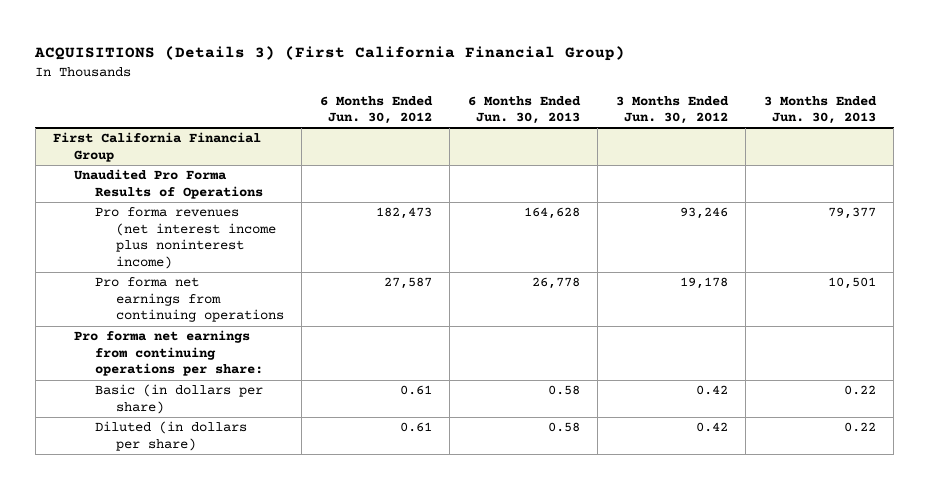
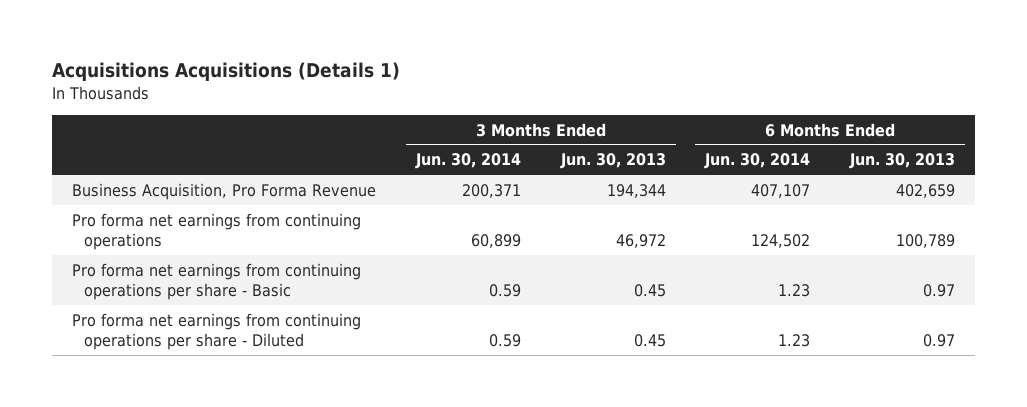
- ACQUISITIONS (Details 3) (First California Financial Group)
+ Acquisitions Acquisitions (Details 1)
- | 6 Months Ended Jun. 30, 2012 | 6 Months Ended Jun. 30, 2013 | 3 Months Ended Jun. 30, 2012 | 3 Months Ended Jun. 30, 2013
+ | 3 Months Ended Jun. 30, 2014 | 3 Months Ended Jun. 30, 2013 | 6 Months Ended Jun. 30, 2014 | 6 Months Ended Jun. 30, 2013
- First California Financial Group
- Unaudited Pro Forma Results of Operations
- Pro forma revenues (net interest income plus noninterest income) | 182,473 | 164,628 | 93,246 | 79,377
- Pro forma net earnings from continuing operations | 27,587 | 26,778 | 19,178 | 10,501
- Pro forma net earnings from continuing operations per share:
- Basic (in dollars per share) | 0.61 | 0.58 | 0.42 | 0.22
- Diluted (in dollars per share) | 0.61 | 0.58 | 0.42 | 0.22
+ Business Acquisition, Pro Forma Revenue | 200,371 | 194,344 | 407,107 | 402,659
+ Pro forma net earnings from continuing operations | 60,899 | 46,972 | 124,502 | 100,789
+ Pro forma net earnings from continuing operations per share - Basic | 0.59 | 0.45 | 1.23 | 0.97
+ Pro forma net earnings from continuing operations per share - Diluted | 0.59 | 0.45 | 1.23 | 0.97

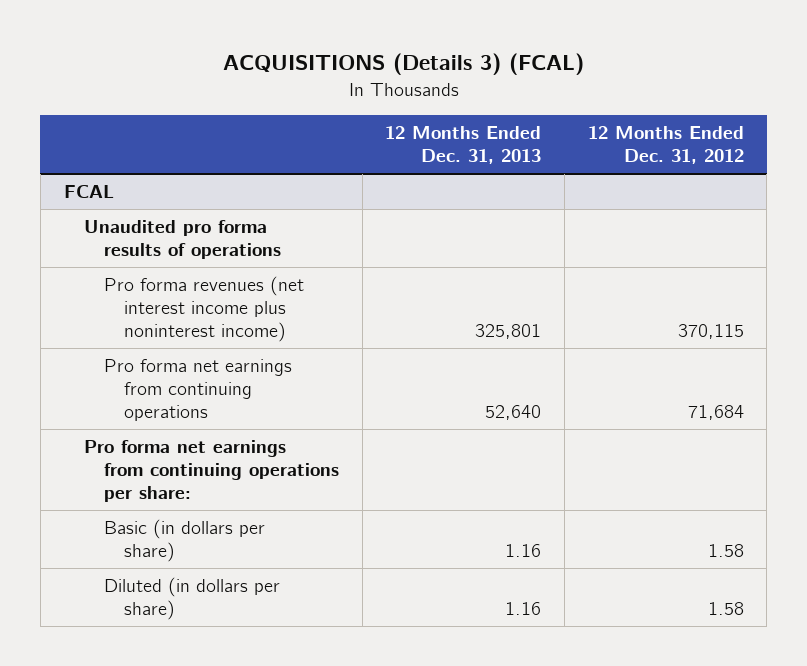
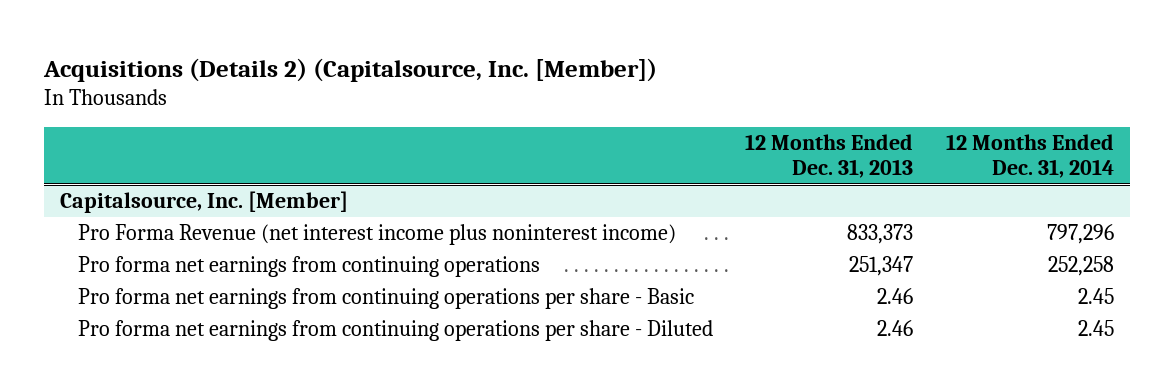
- ACQUISITIONS (Details 3) (FCAL)
+ Acquisitions (Details 2) (Capitalsource, Inc. [Member])
- | 12 Months Ended Dec. 31, 2013 | 12 Months Ended Dec. 31, 2012
+ | 12 Months Ended Dec. 31, 2013 | 12 Months Ended Dec. 31, 2014
- FCAL
- Unaudited pro forma results of operations
- Pro forma revenues (net interest income plus noninterest income) | 325,801 | 370,115
- Pro forma net earnings from continuing operations | 52,640 | 71,684
- Pro forma net earnings from continuing operations per share:
- Basic (in dollars per share) | 1.16 | 1.58
- Diluted (in dollars per share) | 1.16 | 1.58
+ Capitalsource, Inc. [Member]
+ Pro Forma Revenue (net interest income plus noninterest income) | 833,373 | 797,296
+ Pro forma net earnings from continuing operations | 251,347 | 252,258
+ Pro forma net earnings from continuing operations per share - Basic | 2.46 | 2.45
+ Pro forma net earnings from continuing operations per share - Diluted | 2.46 | 2.45

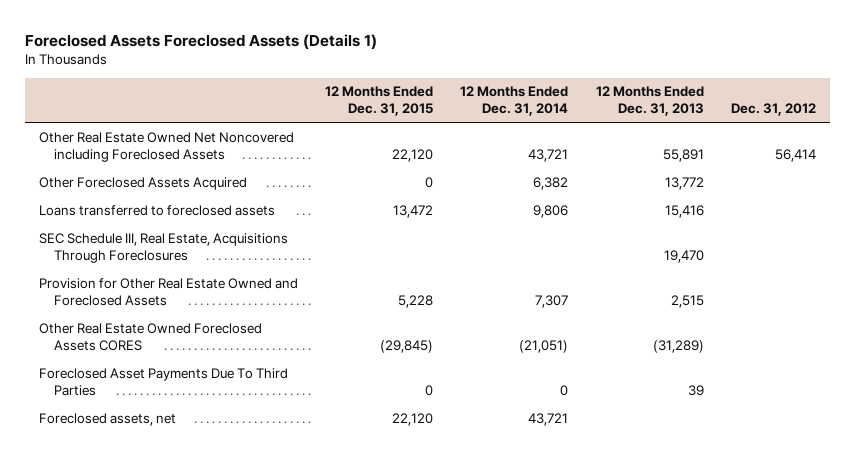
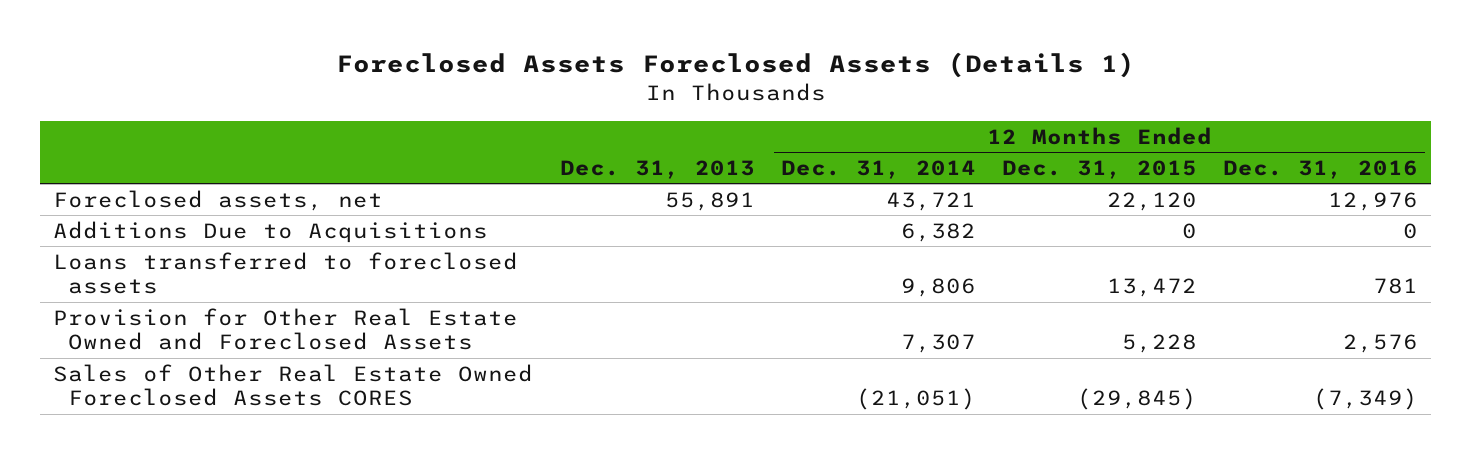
- | 12 Months Ended Dec. 31, 2015 | 12 Months Ended Dec. 31, 2014 | 12 Months Ended Dec. 31, 2013 | Dec. 31, 2012
+ | Dec. 31, 2013 | 12 Months Ended Dec. 31, 2014 | 12 Months Ended Dec. 31, 2015 | 12 Months Ended Dec. 31, 2016
- Other Real Estate Owned Net Noncovered including Foreclosed Assets | 22,120 | 43,721 | 55,891 | 56,414
- Other Foreclosed Assets Acquired | 0 | 6,382 | 13,772 |
moved up: Foreclosed assets, net | 55,891 | 43,721 | 22,120 | 12,976
+ Additions Due to Acquisitions | | 6,382 | 0 | 0
- SEC Schedule III, Real Estate, Acquisitions Through Foreclosures | | | 19,470 |
- Other Real Estate Owned Foreclosed Assets CORES | (29,845) | (21,051) | (31,289) |
- Foreclosed Asset Payments Due To Third Parties | 0 | 0 | 39 |
+ Sales of Other Real Estate Owned Foreclosed Assets CORES | | (21,051) | (29,845) | (7,349)

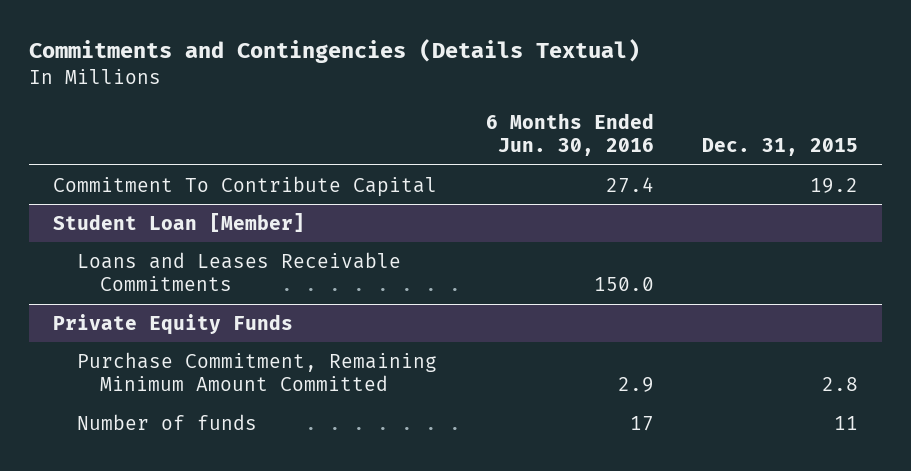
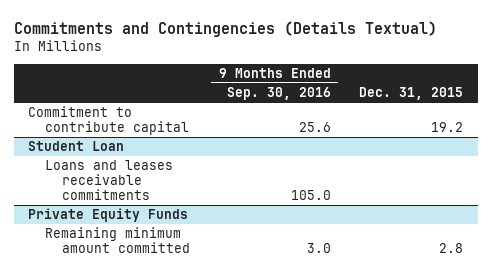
- | 6 Months Ended Jun. 30, 2016 | Dec. 31, 2015
+ | 9 Months Ended Sep. 30, 2016 | Dec. 31, 2015
- Commitment To Contribute Capital | 27.4 | 19.2
- Student Loan [Member]
- Loans and Leases Receivable Commitments | 150.0 |
+ Commitment to contribute capital | 25.6 | 19.2
+ Student Loan
+ Loans and leases receivable commitments | 105.0 |
@ Private Equity Funds
- Purchase Commitment, Remaining Minimum Amount Committed | 2.9 | 2.8
- Number of funds | 17 | 11
+ Remaining minimum amount committed | 3.0 | 2.8

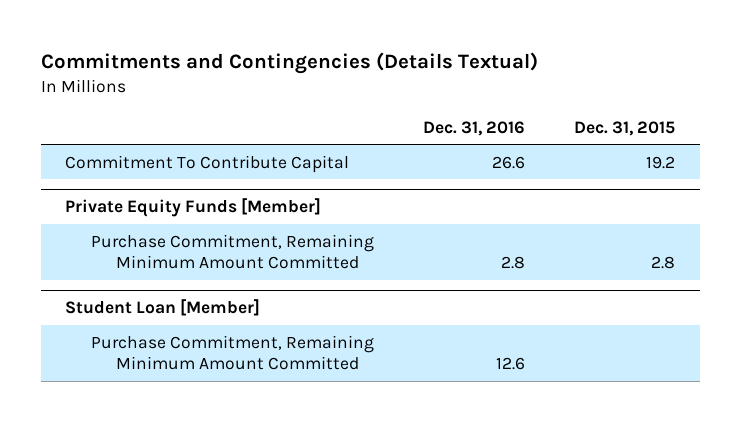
- | 9 Months Ended Sep. 30, 2016 | Dec. 31, 2015
+ | Dec. 31, 2016 | Dec. 31, 2015
- Commitment to contribute capital | 25.6 | 19.2
- Student Loan
- Loans and leases receivable commitments | 105.0 |
- Private Equity Funds
- Remaining minimum amount committed | 3.0 | 2.8
+ Commitment To Contribute Capital | 26.6 | 19.2
+ Private Equity Funds [Member]
+ Purchase Commitment, Remaining Minimum Amount Committed | 2.8 | 2.8
+ Student Loan [Member]
+ Purchase Commitment, Remaining Minimum Amount Committed | 12.6 |

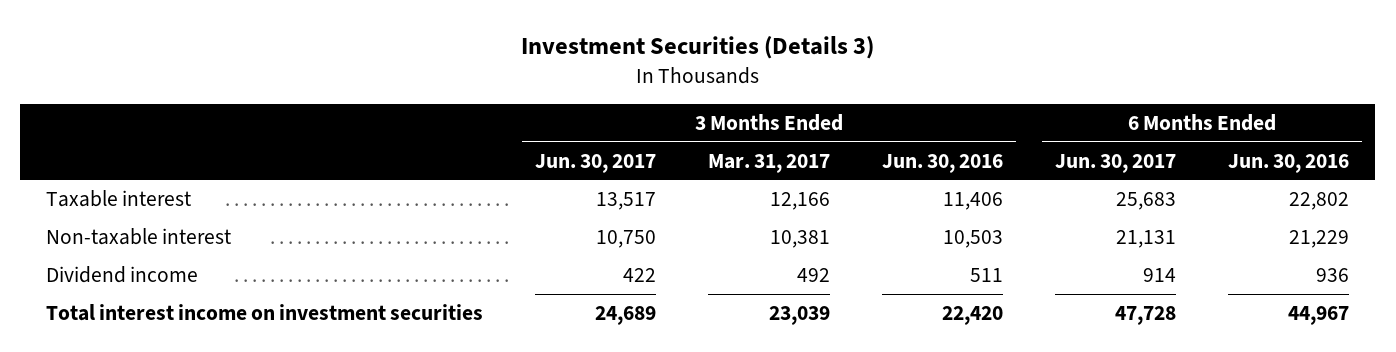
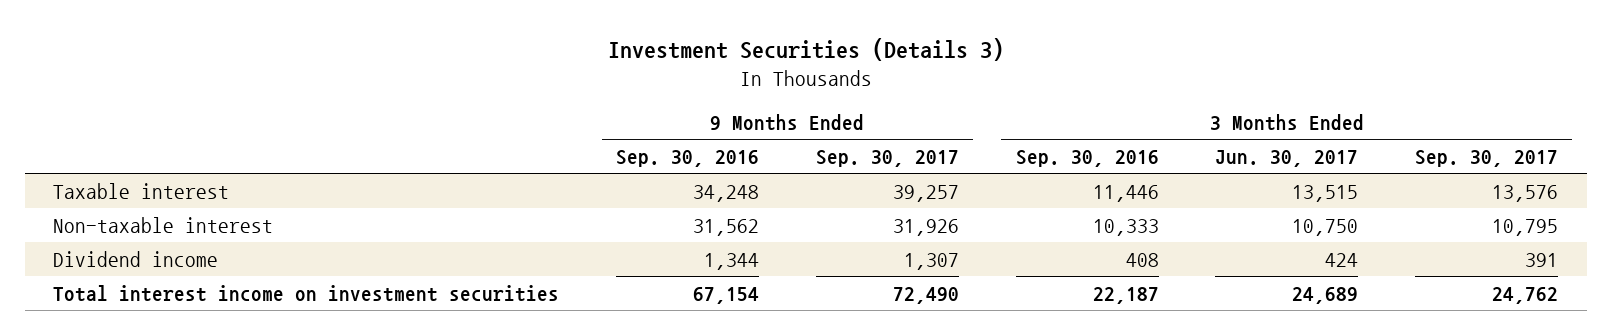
- | 3 Months Ended Jun. 30, 2017 | 3 Months Ended Mar. 31, 2017 | 3 Months Ended Jun. 30, 2016 | 6 Months Ended Jun. 30, 2017 | 6 Months Ended Jun. 30, 2016
+ | 9 Months Ended Sep. 30, 2016 | 9 Months Ended Sep. 30, 2017 | 3 Months Ended Sep. 30, 2016 | 3 Months Ended Jun. 30, 2017 | 3 Months Ended Sep. 30, 2017
- Taxable interest | 13,517 | 12,166 | 11,406 | 25,683 | 22,802
+ Taxable interest | 34,248 | 39,257 | 11,446 | 13,515 | 13,576
- Dividend income | 422 | 492 | 511 | 914 | 936
+ Dividend income | 1,344 | 1,307 | 408 | 424 | 391

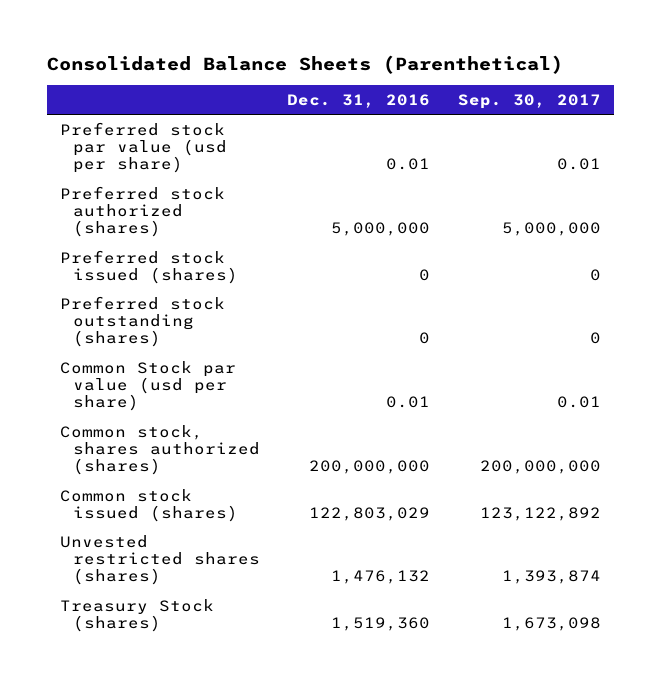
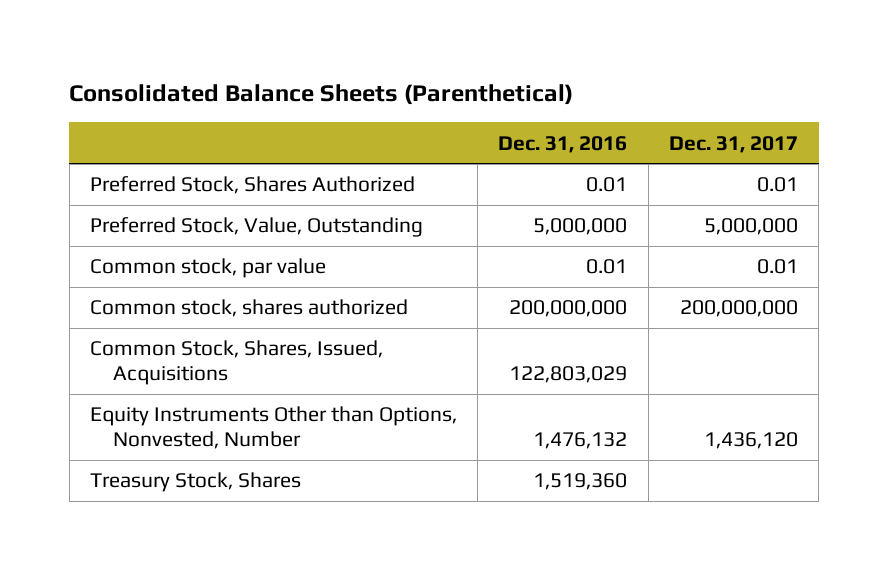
- | Dec. 31, 2016 | Sep. 30, 2017
+ | Dec. 31, 2016 | Dec. 31, 2017
- Preferred stock par value (usd per share) | 0.01 | 0.01
- Preferred stock authorized (shares) | 5,000,000 | 5,000,000
- Preferred stock issued (shares) | 0 | 0
- Preferred stock outstanding (shares) | 0 | 0
- Common Stock par value (usd per share) | 0.01 | 0.01
- Common stock, shares authorized (shares) | 200,000,000 | 200,000,000
- Common stock issued (shares) | 122,803,029 | 123,122,892
- Unvested restricted shares (shares) | 1,476,132 | 1,393,874
- Treasury Stock (shares) | 1,519,360 | 1,673,098
+ Preferred Stock, Shares Authorized | 0.01 | 0.01
+ Preferred Stock, Value, Outstanding | 5,000,000 | 5,000,000
+ Common stock, par value | 0.01 | 0.01
+ Common stock, shares authorized | 200,000,000 | 200,000,000
+ Common Stock, Shares, Issued, Acquisitions | 122,803,029 |
+ Equity Instruments Other than Options, Nonvested, Number | 1,476,132 | 1,436,120
+ Treasury Stock, Shares | 1,519,360 |

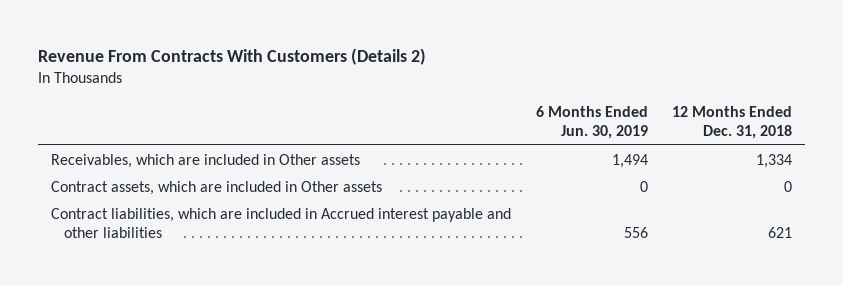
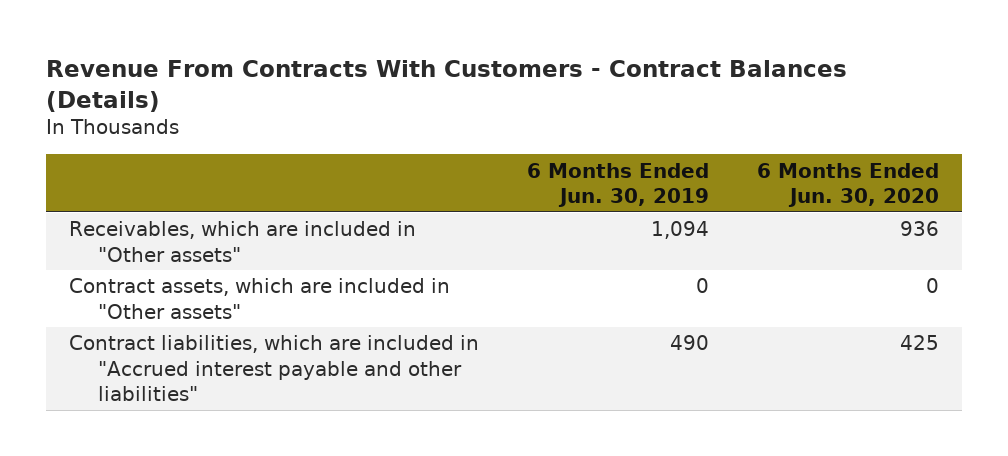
- Revenue From Contracts With Customers (Details 2)
+ Revenue From Contracts With Customers - Contract Balances (Details)
- | 6 Months Ended Jun. 30, 2019 | 12 Months Ended Dec. 31, 2018
+ | 6 Months Ended Jun. 30, 2019 | 6 Months Ended Jun. 30, 2020
- Receivables, which are included in Other assets | 1,494 | 1,334
- Contract assets, which are included in Other assets | 0 | 0
- Contract liabilities, which are included in Accrued interest payable and other liabilities | 556 | 621
+ Receivables, which are included in "Other assets" | 1,094 | 936
+ Contract assets, which are included in "Other assets" | 0 | 0
+ Contract liabilities, which are included in "Accrued interest payable and other liabilities" | 490 | 425

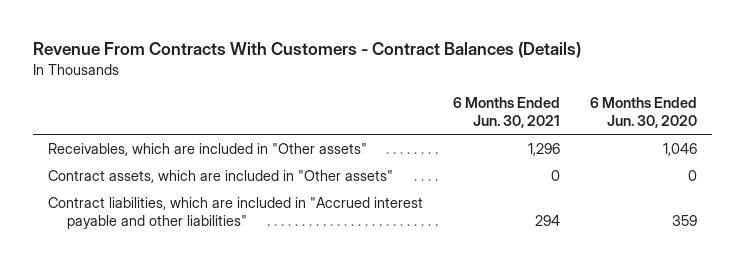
- | 6 Months Ended Jun. 30, 2019 | 6 Months Ended Jun. 30, 2020
+ | 6 Months Ended Jun. 30, 2021 | 6 Months Ended Jun. 30, 2020
- Receivables, which are included in "Other assets" | 1,094 | 936
+ Receivables, which are included in "Other assets" | 1,296 | 1,046
- Contract liabilities, which are included in "Accrued interest payable and other liabilities" | 490 | 425
+ Contract liabilities, which are included in "Accrued interest payable and other liabilities" | 294 | 359

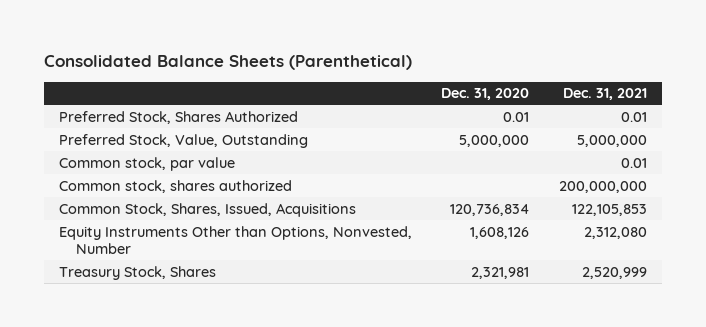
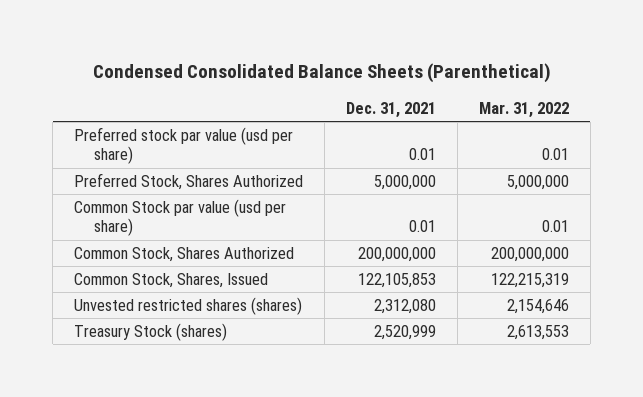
- Consolidated Balance Sheets (Parenthetical)
+ Condensed Consolidated Balance Sheets (Parenthetical)
- | Dec. 31, 2020 | Dec. 31, 2021
+ | Dec. 31, 2021 | Mar. 31, 2022
- Preferred Stock, Shares Authorized | 0.01 | 0.01
- Preferred Stock, Value, Outstanding | 5,000,000 | 5,000,000
- Common stock, par value | | 0.01
- Common stock, shares authorized | | 200,000,000
- Common Stock, Shares, Issued, Acquisitions | 120,736,834 | 122,105,853
- Equity Instruments Other than Options, Nonvested, Number | 1,608,126 | 2,312,080
- Treasury Stock, Shares | 2,321,981 | 2,520,999
+ Preferred stock par value (usd per share) | 0.01 | 0.01
+ Preferred Stock, Shares Authorized | 5,000,000 | 5,000,000
+ Common Stock par value (usd per share) | 0.01 | 0.01
+ Common Stock, Shares Authorized | 200,000,000 | 200,000,000
+ Common Stock, Shares, Issued | 122,105,853 | 122,215,319
+ Unvested restricted shares (shares) | 2,312,080 | 2,154,646
+ Treasury Stock (shares) | 2,520,999 | 2,613,553

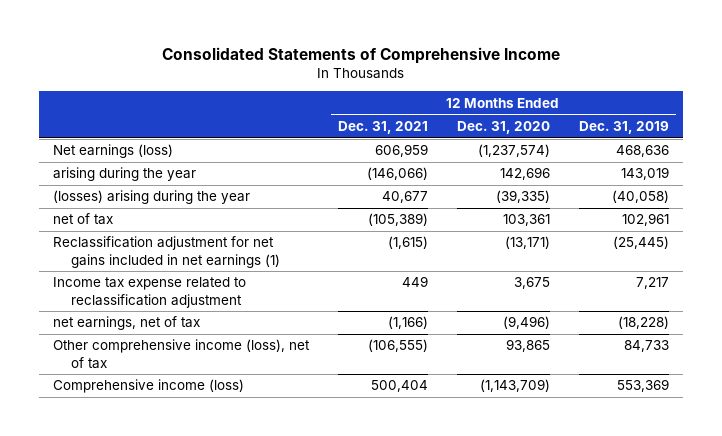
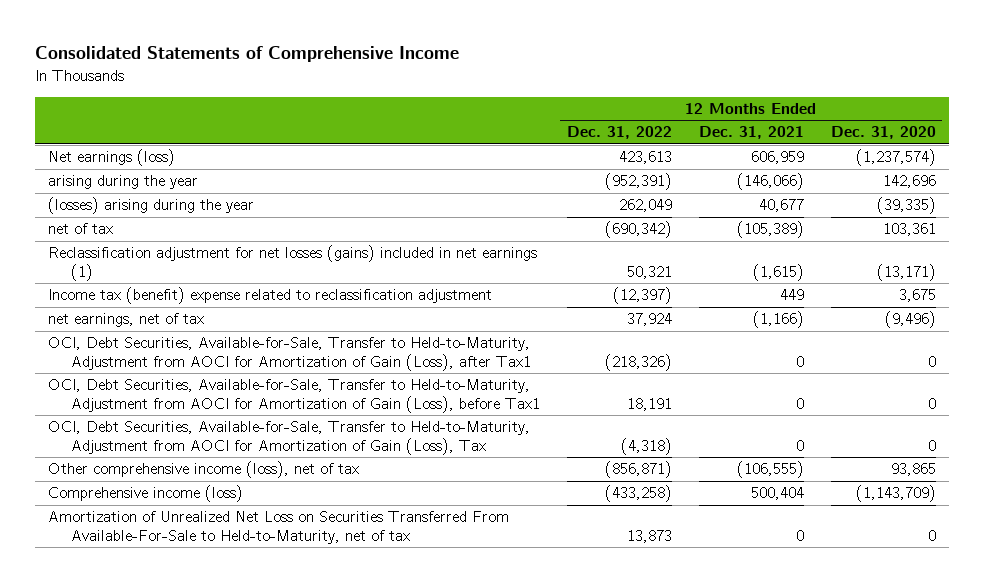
- | 12 Months Ended Dec. 31, 2021 | 12 Months Ended Dec. 31, 2020 | 12 Months Ended Dec. 31, 2019
+ | 12 Months Ended Dec. 31, 2022 | 12 Months Ended Dec. 31, 2021 | 12 Months Ended Dec. 31, 2020
- Reclassification adjustment for net gains included in net earnings (1) | (1,615) | (13,171) | (25,445)
- Income tax expense related to reclassification adjustment | 449 | 3,675 | 7,217
+ Reclassification adjustment for net losses (gains) included in net earnings (1) | 50,321 | (1,615) | (13,171)
+ Income tax (benefit) expense related to reclassification adjustment | (12,397) | 449 | 3,675
+ OCI, Debt Securities, Available-for-Sale, Transfer to Held-to-Maturity, Adjustment from AOCI for Amortization of Gain (Loss), after Tax1 | (218,326) | 0 | 0
+ OCI, Debt Securities, Available-for-Sale, Transfer to Held-to-Maturity, Adjustment from AOCI for Amortization of Gain (Loss), before Tax1 | 18,191 | 0 | 0
+ OCI, Debt Securities, Available-for-Sale, Transfer to Held-to-Maturity, Adjustment from AOCI for Amortization of Gain (Loss), Tax | (4,318) | 0 | 0
+ Amortization of Unrealized Net Loss on Securities Transferred From Available-For-Sale to Held-to-Maturity, net of tax | 13,873 | 0 | 0

